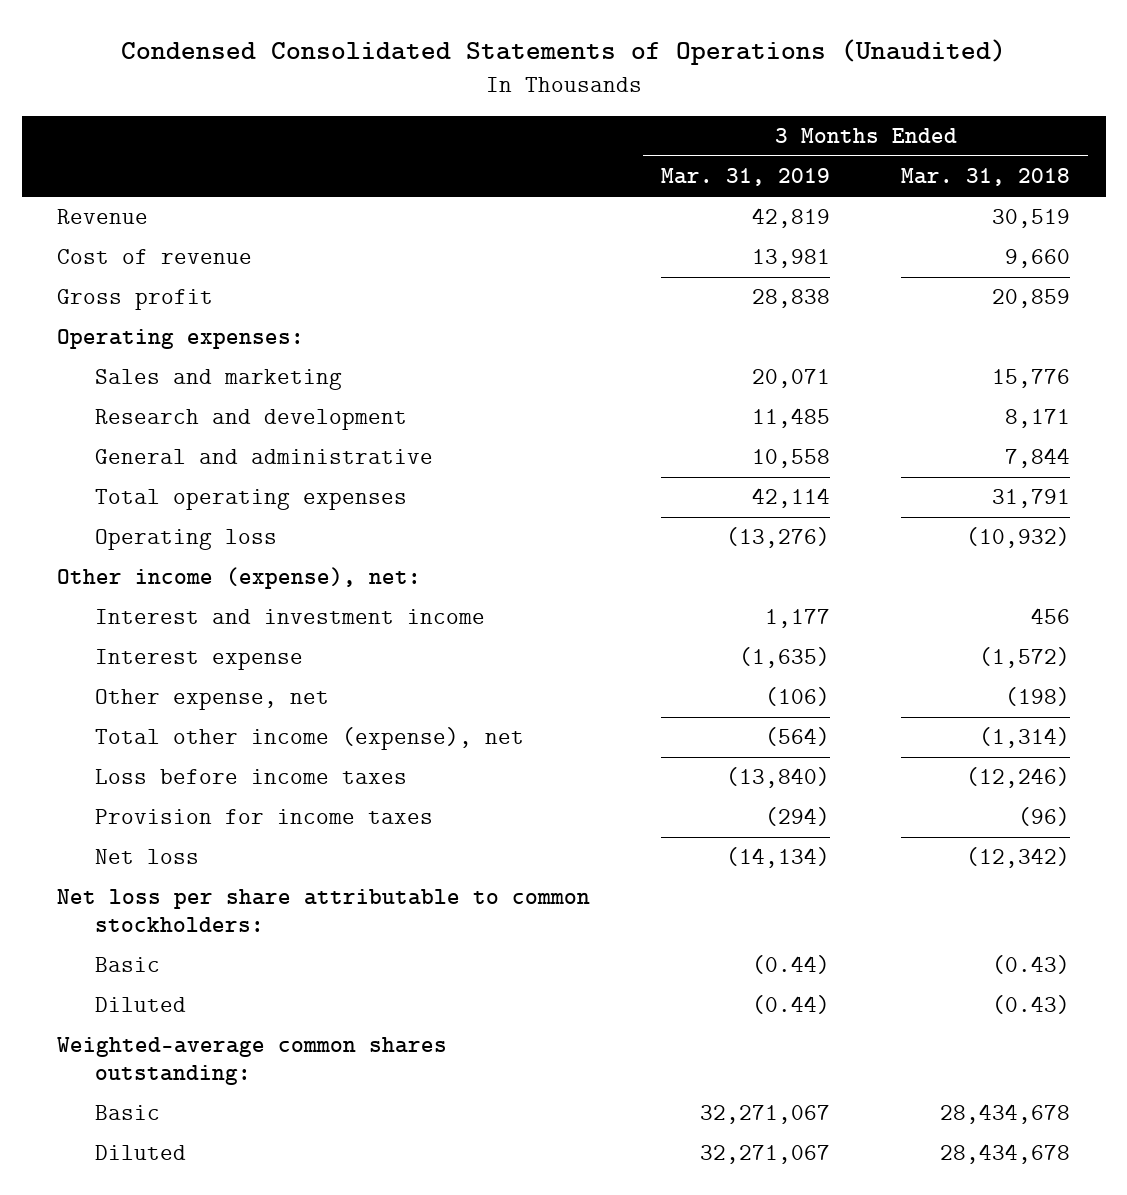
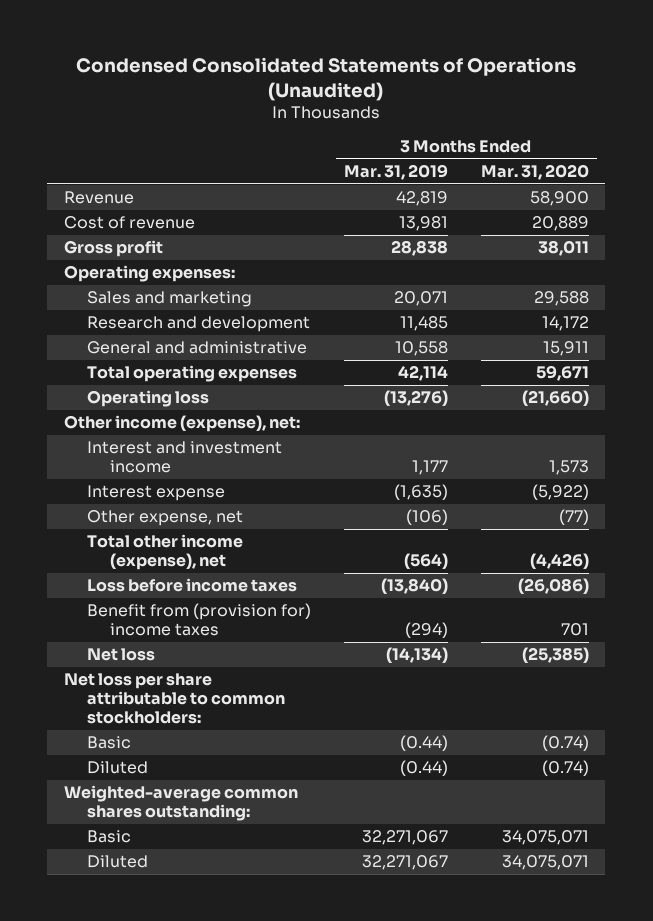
- | 3 Months Ended Mar. 31, 2019 | 3 Months Ended Mar. 31, 2018
+ | 3 Months Ended Mar. 31, 2019 | 3 Months Ended Mar. 31, 2020
- Provision for income taxes | (294) | (96)
+ Benefit from (provision for) income taxes | (294) | 701

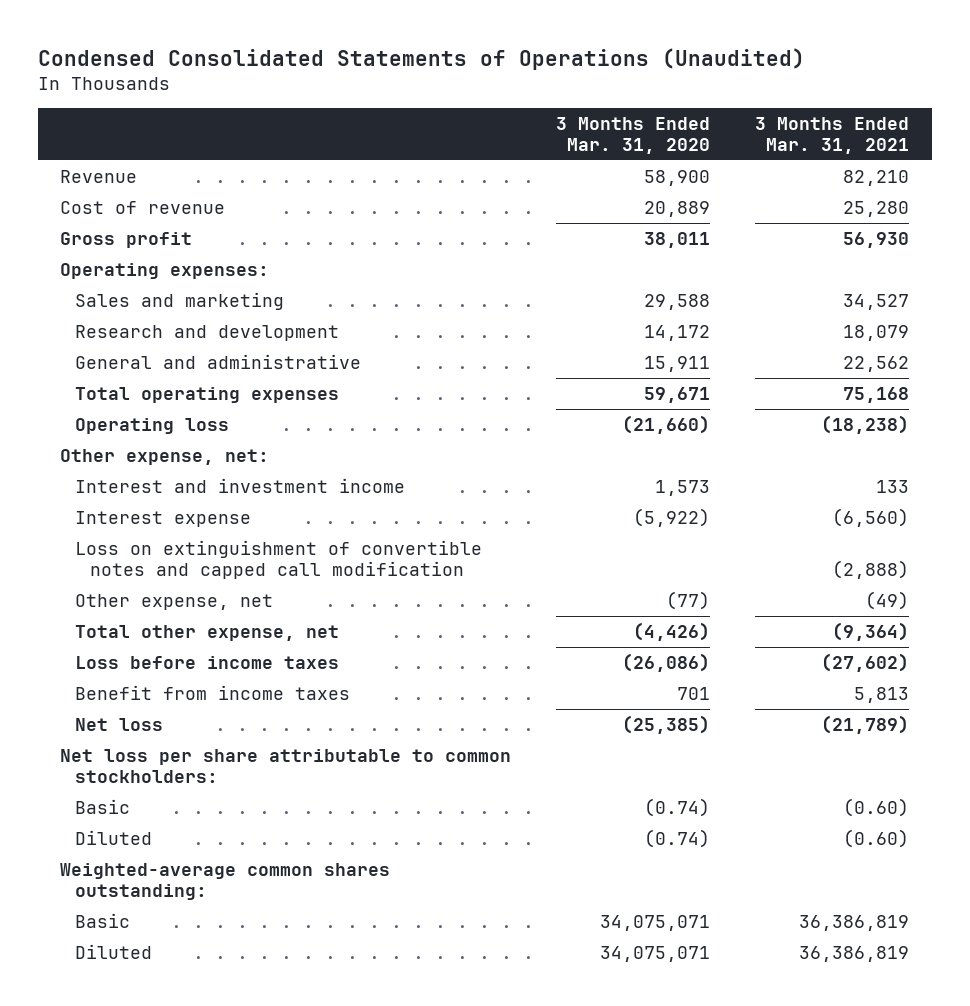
- | 3 Months Ended Mar. 31, 2019 | 3 Months Ended Mar. 31, 2020
+ | 3 Months Ended Mar. 31, 2020 | 3 Months Ended Mar. 31, 2021
- Other income (expense), net:
+ Other expense, net:
+ Loss on extinguishment of convertible notes and capped call modification | | (2,888)
- Total other income (expense), net | (564) | (4,426)
+ Total other expense, net | (4,426) | (9,364)
- Benefit from (provision for) income taxes | (294) | 701
+ Benefit from income taxes | 701 | 5,813

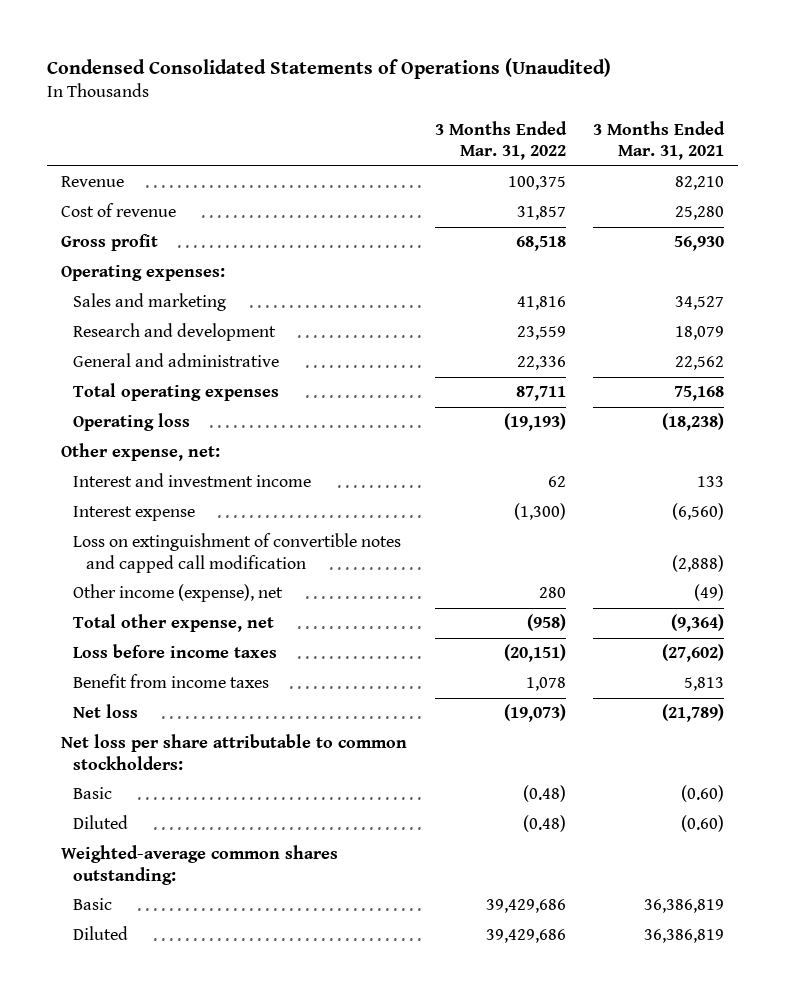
- | 3 Months Ended Mar. 31, 2020 | 3 Months Ended Mar. 31, 2021
+ | 3 Months Ended Mar. 31, 2022 | 3 Months Ended Mar. 31, 2021
- Other expense, net | (77) | (49)
+ Other income (expense), net | 280 | (49)

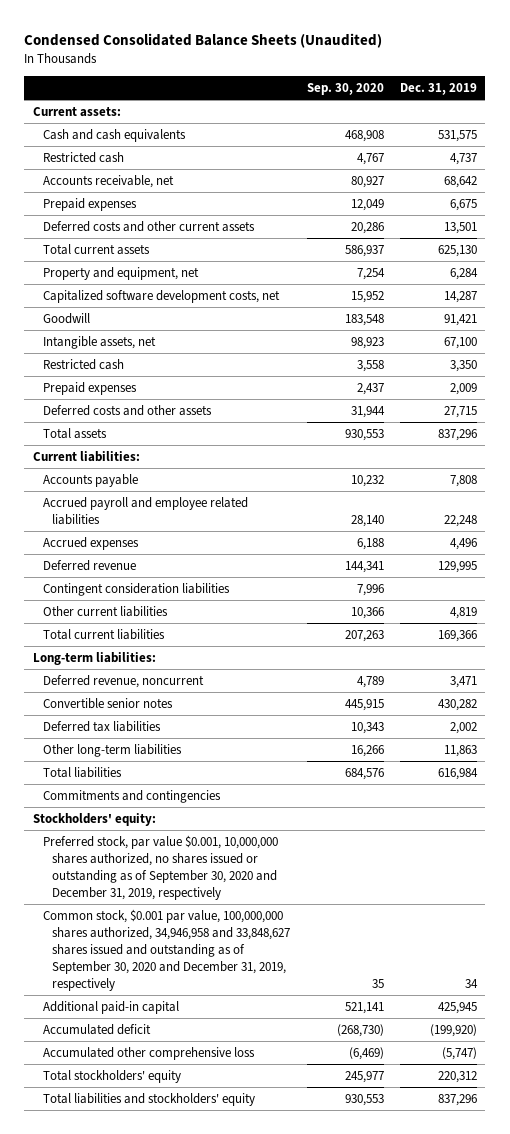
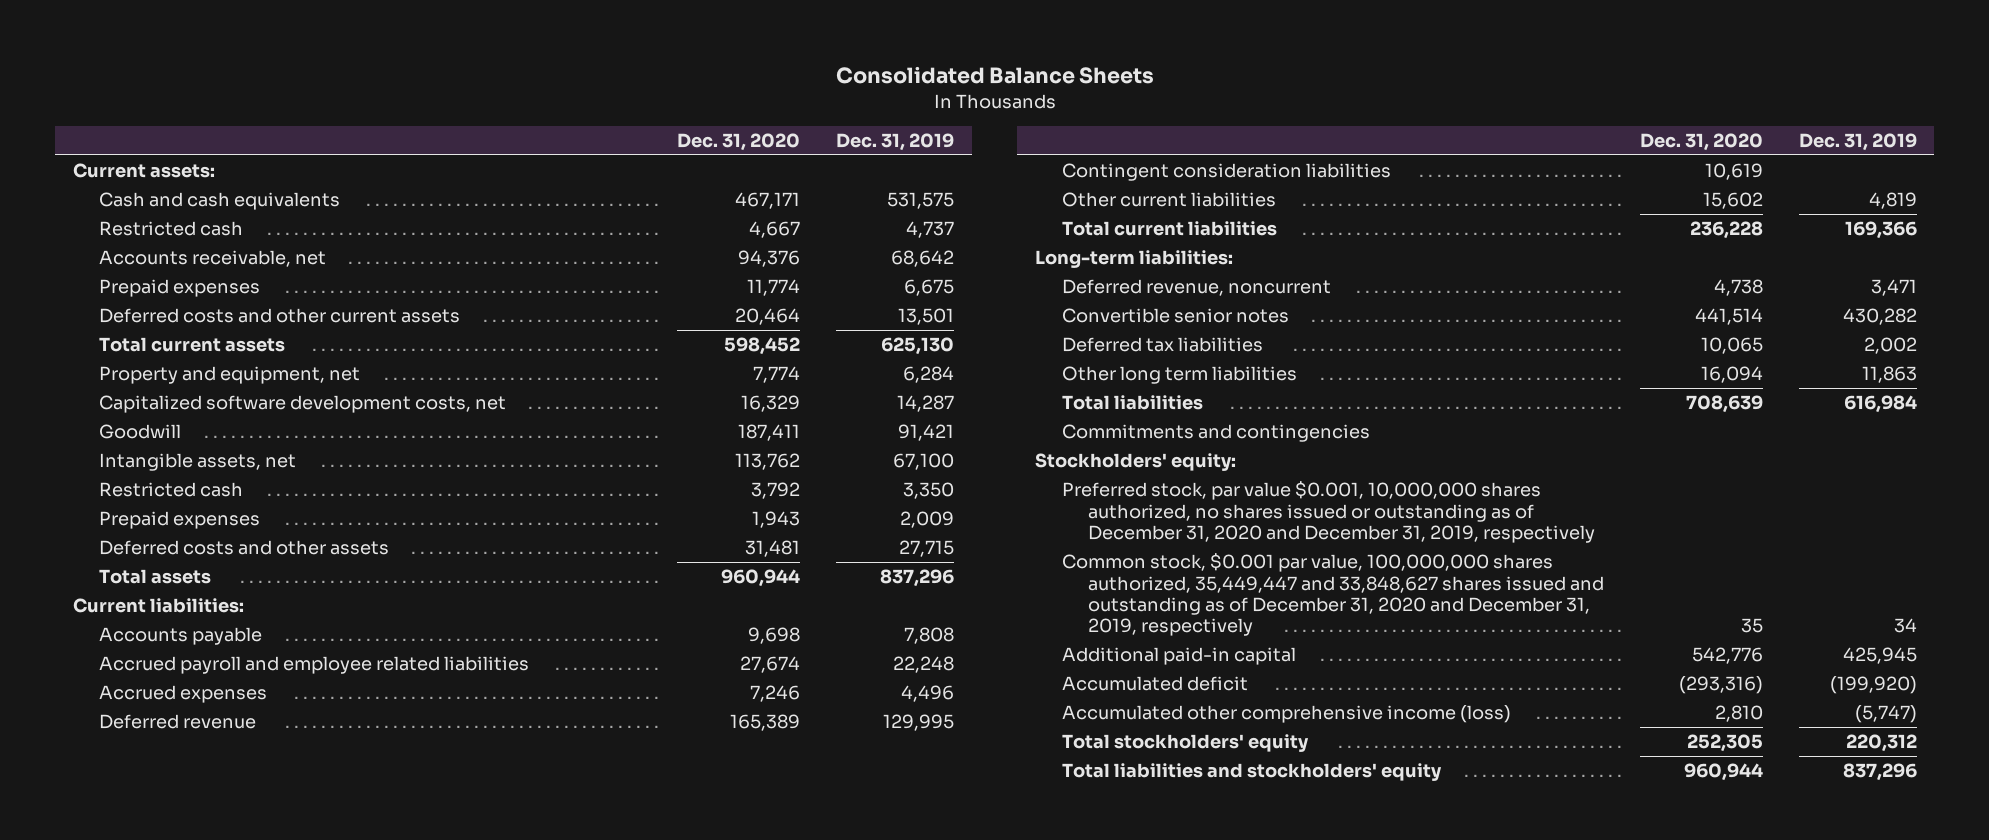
- Condensed Consolidated Balance Sheets (Unaudited)
+ Consolidated Balance Sheets
- | Sep. 30, 2020 | Dec. 31, 2019
+ | Dec. 31, 2020 | Dec. 31, 2019
- Other long-term liabilities | 16,266 | 11,863
+ Other long term liabilities | 16,094 | 11,863
- Preferred stock, par value $0.001, 10,000,000 shares authorized, no shares issued or outstanding as of September 30, 2020 and December 31, 2019, respectively
- Common stock, $0.001 par value, 100,000,000 shares authorized, 34,946,958 and 33,848,627 shares issued and outstanding as of September 30, 2020 and December 31, 2019, respectively | 35 | 34
+ Preferred stock, par value $0.001, 10,000,000 shares authorized, no shares issued or outstanding as of December 31, 2020 and December 31, 2019, respectively
+ Common stock, $0.001 par value, 100,000,000 shares authorized, 35,449,447 and 33,848,627 shares issued and outstanding as of December 31, 2020 and December 31, 2019, respectively | 35 | 34
- Accumulated other comprehensive loss | (6,469) | (5,747)
+ Accumulated other comprehensive income (loss) | 2,810 | (5,747)

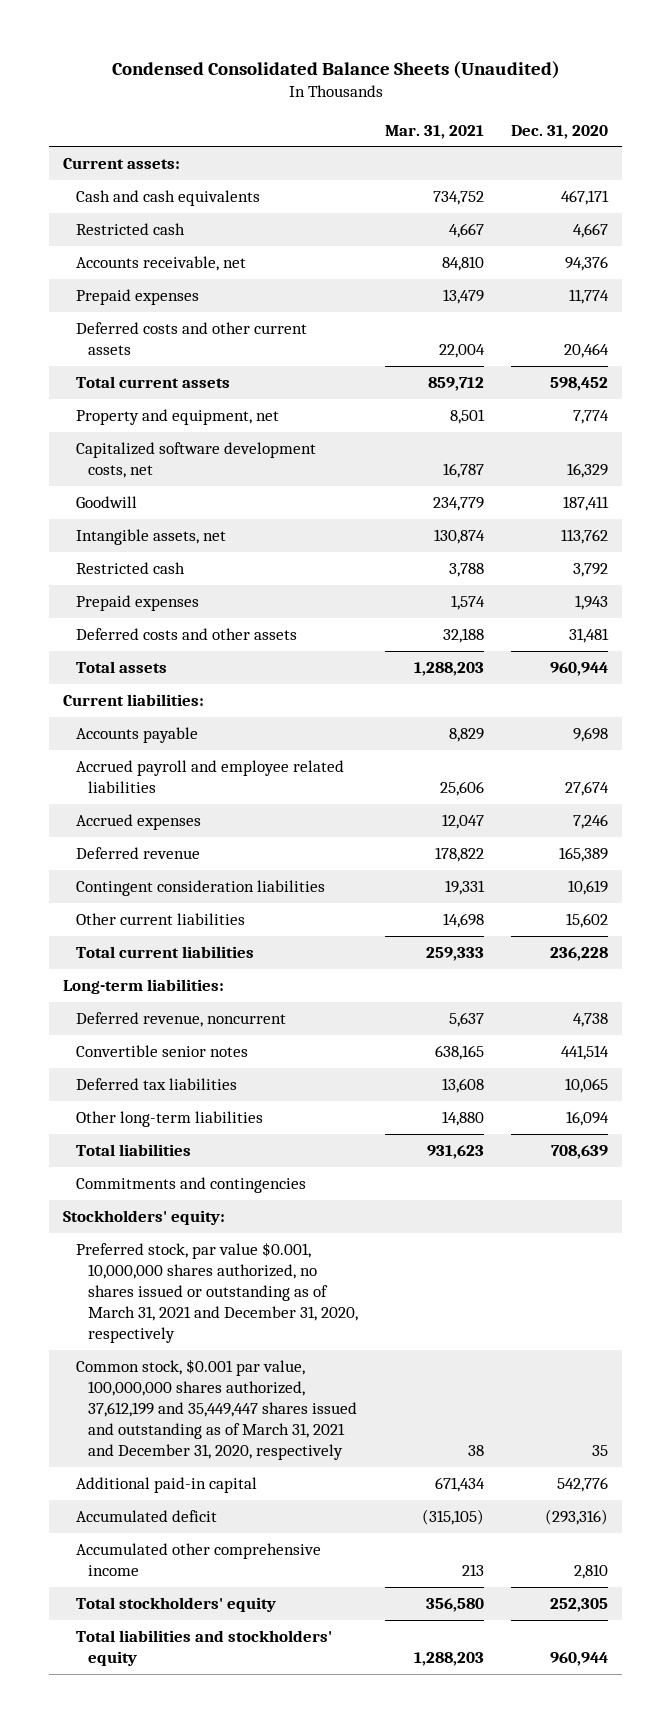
- Consolidated Balance Sheets
+ Condensed Consolidated Balance Sheets (Unaudited)
- | Dec. 31, 2020 | Dec. 31, 2019
+ | Mar. 31, 2021 | Dec. 31, 2020
- Other long term liabilities | 16,094 | 11,863
+ Other long-term liabilities | 14,880 | 16,094
- Preferred stock, par value $0.001, 10,000,000 shares authorized, no shares issued or outstanding as of December 31, 2020 and December 31, 2019, respectively
- Common stock, $0.001 par value, 100,000,000 shares authorized, 35,449,447 and 33,848,627 shares issued and outstanding as of December 31, 2020 and December 31, 2019, respectively | 35 | 34
+ Preferred stock, par value $0.001, 10,000,000 shares authorized, no shares issued or outstanding as of March 31, 2021 and December 31, 2020, respectively
+ Common stock, $0.001 par value, 100,000,000 shares authorized, 37,612,199 and 35,449,447 shares issued and outstanding as of March 31, 2021 and December 31, 2020, respectively | 38 | 35
- Accumulated other comprehensive income (loss) | 2,810 | (5,747)
+ Accumulated other comprehensive income | 213 | 2,810

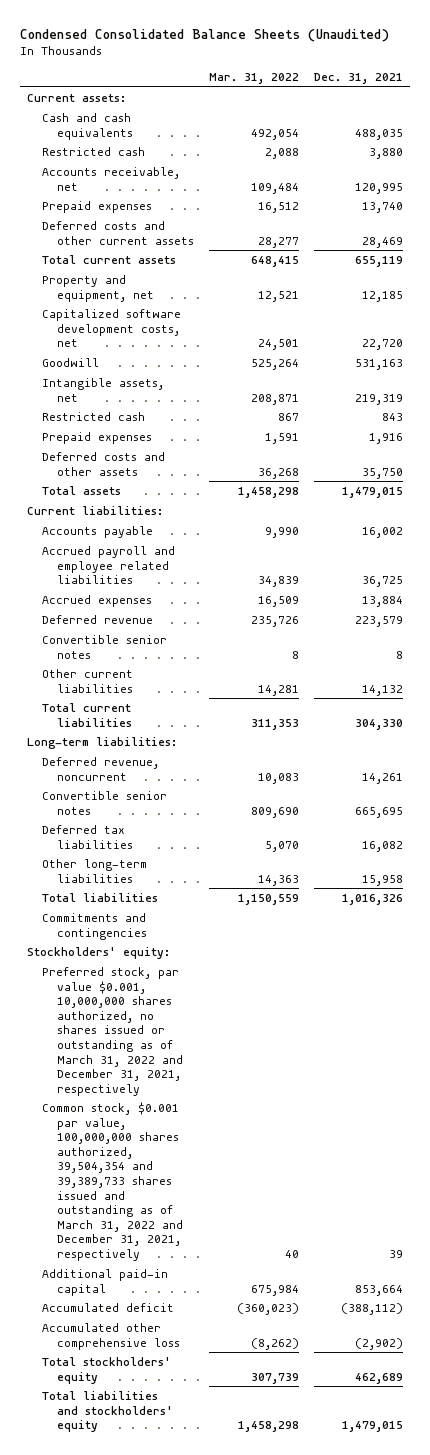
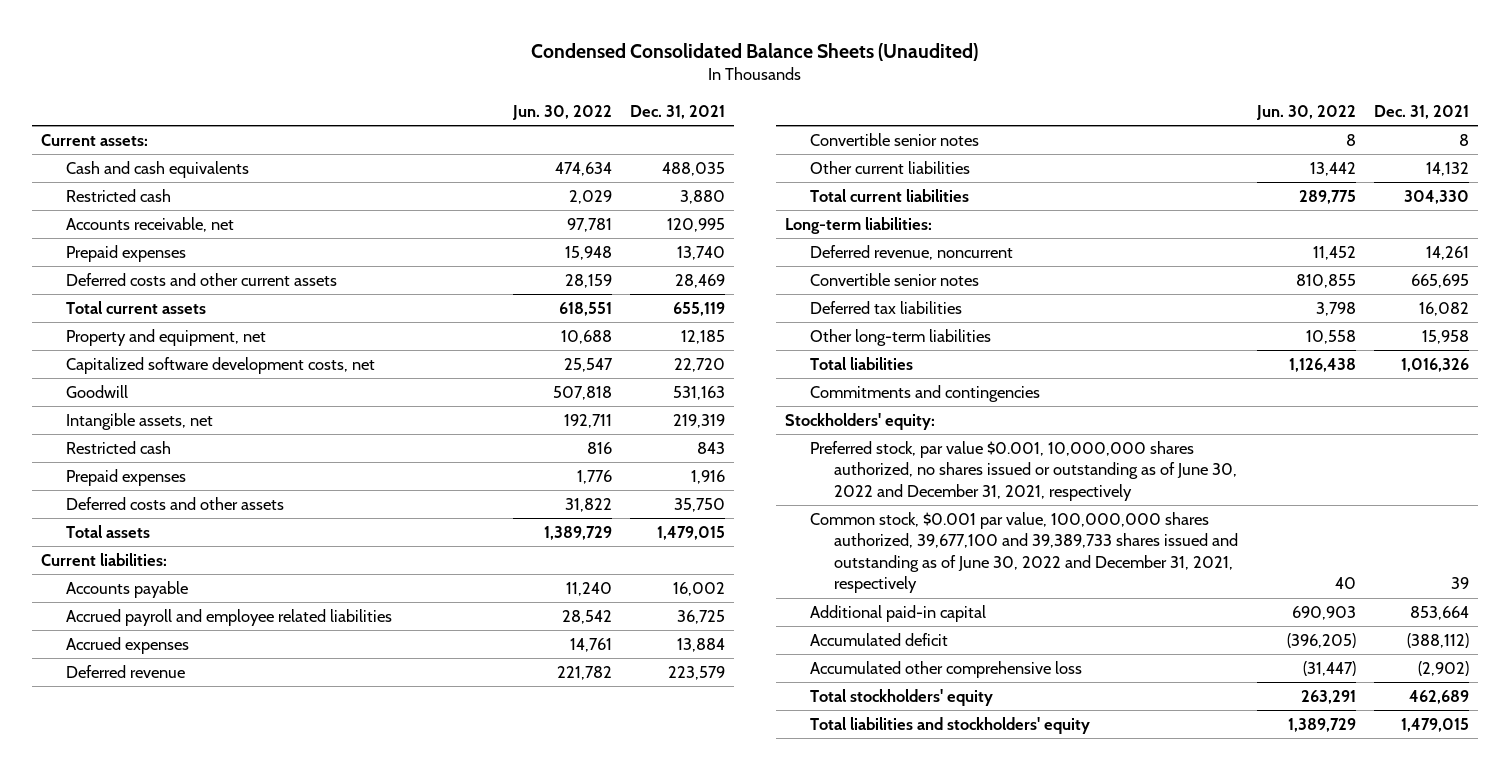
- | Mar. 31, 2022 | Dec. 31, 2021
+ | Jun. 30, 2022 | Dec. 31, 2021
- Preferred stock, par value $0.001, 10,000,000 shares authorized, no shares issued or outstanding as of March 31, 2022 and December 31, 2021, respectively
- Common stock, $0.001 par value, 100,000,000 shares authorized, 39,504,354 and 39,389,733 shares issued and outstanding as of March 31, 2022 and December 31, 2021, respectively | 40 | 39
+ Preferred stock, par value $0.001, 10,000,000 shares authorized, no shares issued or outstanding as of June 30, 2022 and December 31, 2021, respectively
+ Common stock, $0.001 par value, 100,000,000 shares authorized, 39,677,100 and 39,389,733 shares issued and outstanding as of June 30, 2022 and December 31, 2021, respectively | 40 | 39

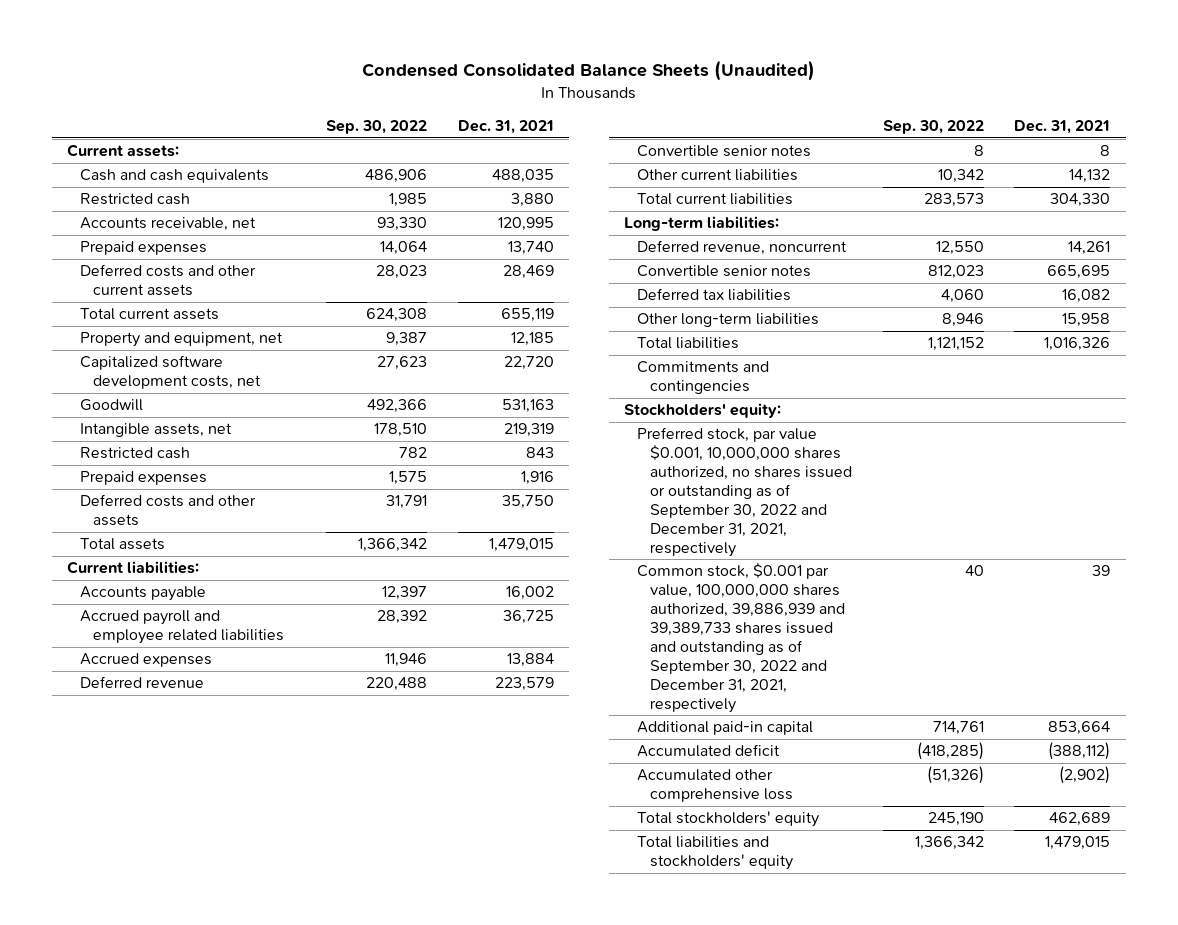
- | Jun. 30, 2022 | Dec. 31, 2021
+ | Sep. 30, 2022 | Dec. 31, 2021
- Preferred stock, par value $0.001, 10,000,000 shares authorized, no shares issued or outstanding as of June 30, 2022 and December 31, 2021, respectively
- Common stock, $0.001 par value, 100,000,000 shares authorized, 39,677,100 and 39,389,733 shares issued and outstanding as of June 30, 2022 and December 31, 2021, respectively | 40 | 39
+ Preferred stock, par value $0.001, 10,000,000 shares authorized, no shares issued or outstanding as of September 30, 2022 and December 31, 2021, respectively
+ Common stock, $0.001 par value, 100,000,000 shares authorized, 39,886,939 and 39,389,733 shares issued and outstanding as of September 30, 2022 and December 31, 2021, respectively | 40 | 39

